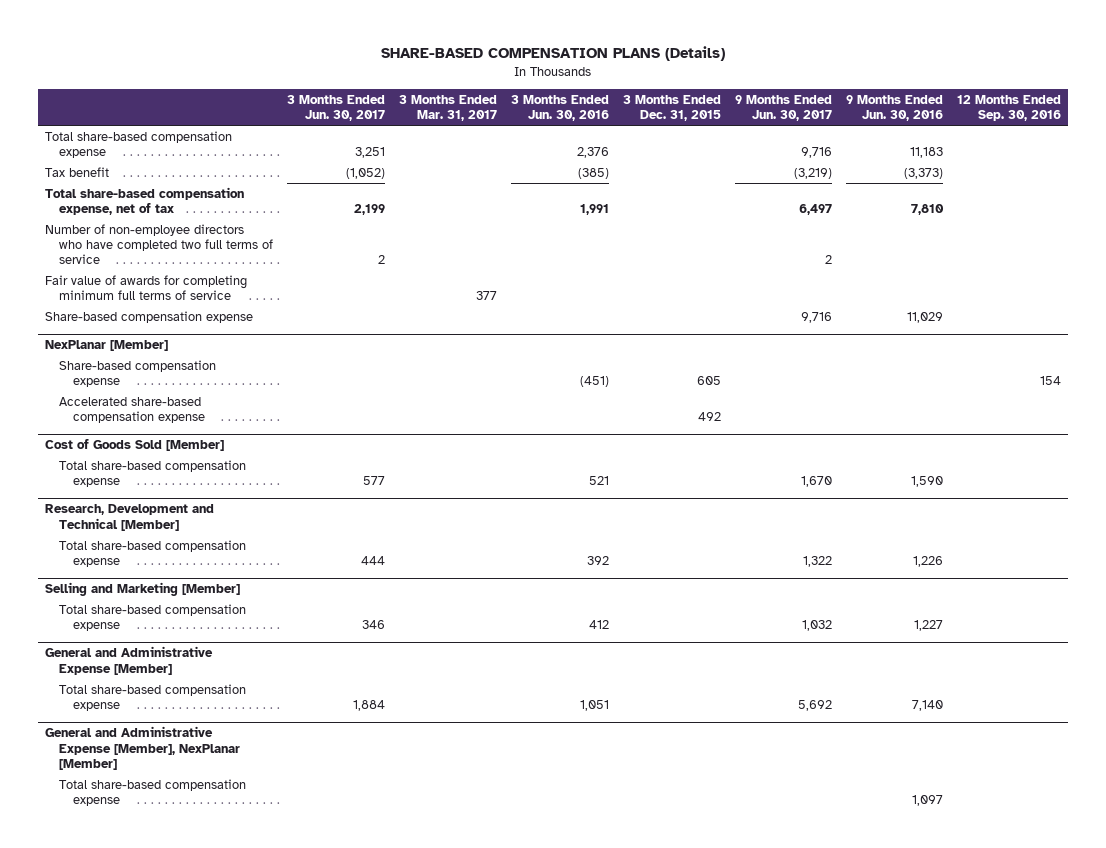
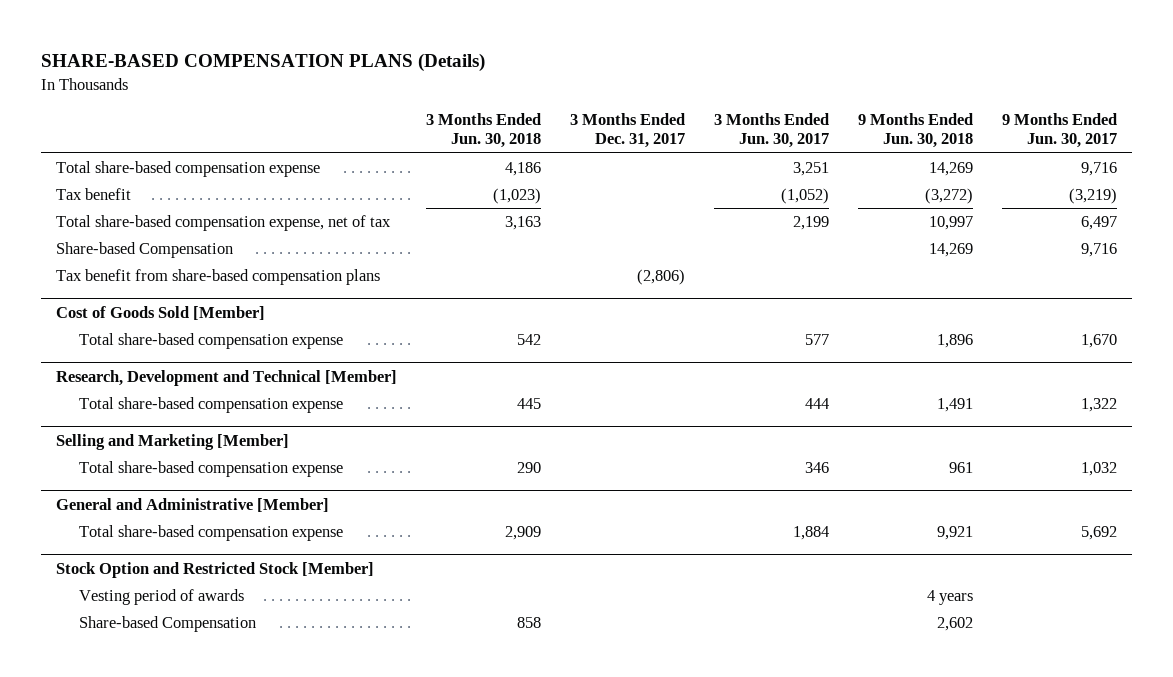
- | 3 Months Ended Jun. 30, 2017 | 3 Months Ended Mar. 31, 2017 | 3 Months Ended Jun. 30, 2016 | 3 Months Ended Dec. 31, 2015 | 9 Months Ended Jun. 30, 2017 | 9 Months Ended Jun. 30, 2016 | 12 Months Ended Sep. 30, 2016
+ | 3 Months Ended Jun. 30, 2018 | 3 Months Ended Dec. 31, 2017 | 3 Months Ended Jun. 30, 2017 | 9 Months Ended Jun. 30, 2018 | 9 Months Ended Jun. 30, 2017
- Number of non-employee directors who have completed two full terms of service | 2 | | | | 2 | |
- Fair value of awards for completing minimum full terms of service | | 377 | | | | |
- Share-based compensation expense | | | | | 9,716 | 11,029 |
- NexPlanar [Member]
- Share-based compensation expense | | | (451) | 605 | | | 154
- Accelerated share-based compensation expense | | | | 492 | | |
+ Share-based Compensation | | | | 14,269 | 9,716
+ Tax benefit from share-based compensation plans | | (2,806) | | |
- General and Administrative Expense [Member]
+ General and Administrative [Member]
- General and Administrative Expense [Member], NexPlanar [Member]
- Total share-based compensation expense | | | | | | 1,097 |
+ Stock Option and Restricted Stock [Member]
+ Vesting period of awards | | | | 4 years |
+ Share-based Compensation | 858 | | | 2,602 |

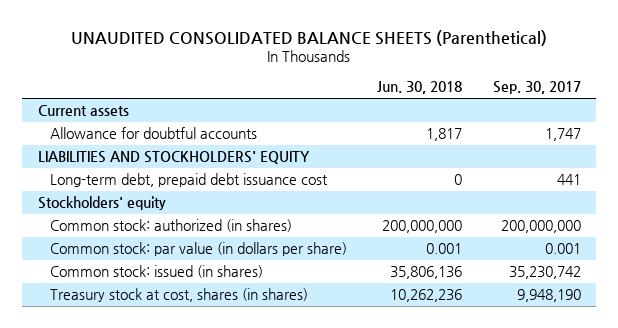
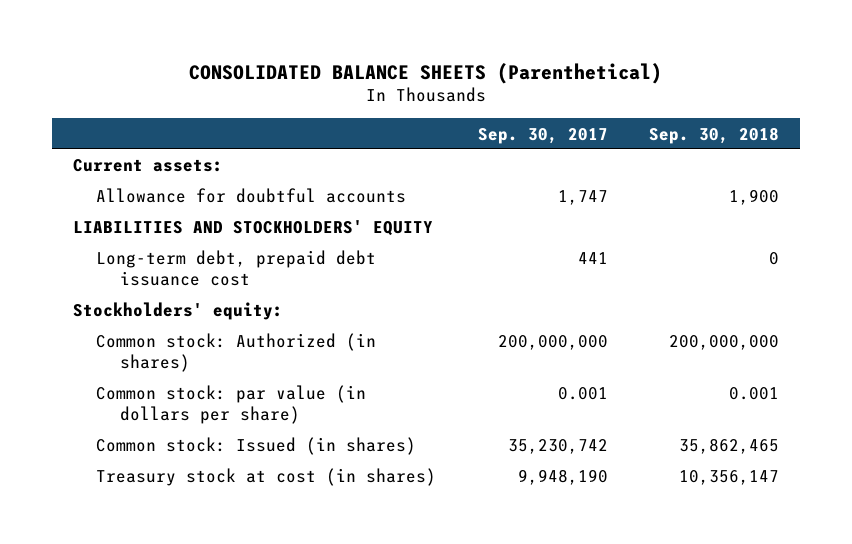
- UNAUDITED CONSOLIDATED BALANCE SHEETS (Parenthetical)
+ CONSOLIDATED BALANCE SHEETS (Parenthetical)
- | Jun. 30, 2018 | Sep. 30, 2017
+ | Sep. 30, 2017 | Sep. 30, 2018
- Current assets
+ Current assets:
- Stockholders' equity
- Common stock: authorized (in shares) | 200,000,000 | 200,000,000
+ Stockholders' equity:
+ Common stock: Authorized (in shares) | 200,000,000 | 200,000,000
- Common stock: issued (in shares) | 35,806,136 | 35,230,742
- Treasury stock at cost, shares (in shares) | 10,262,236 | 9,948,190
+ Common stock: Issued (in shares) | 35,230,742 | 35,862,465
+ Treasury stock at cost (in shares) | 9,948,190 | 10,356,147

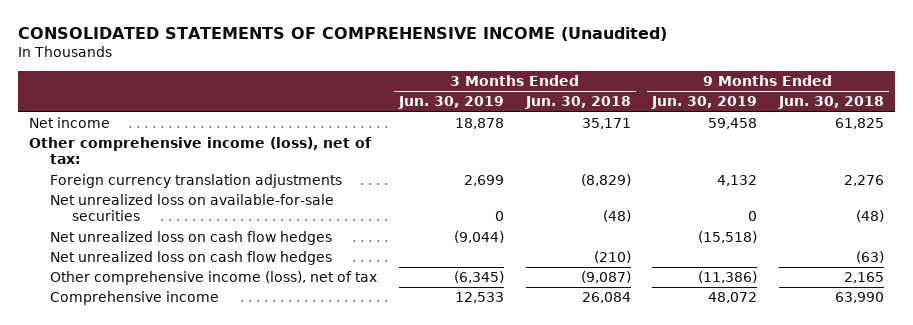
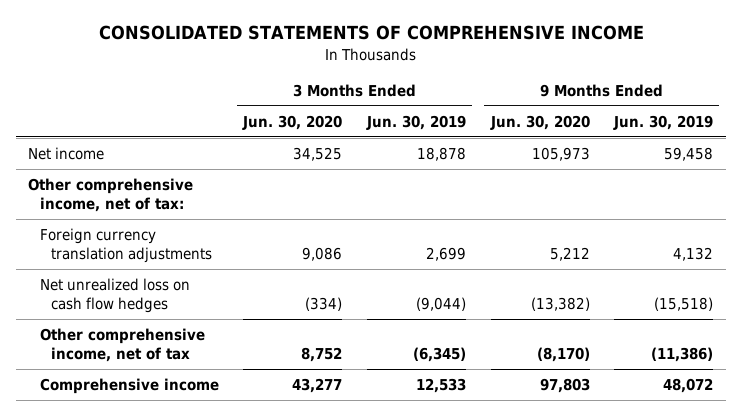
- CONSOLIDATED STATEMENTS OF COMPREHENSIVE INCOME (Unaudited)
+ CONSOLIDATED STATEMENTS OF COMPREHENSIVE INCOME
- | 3 Months Ended Jun. 30, 2019 | 3 Months Ended Jun. 30, 2018 | 9 Months Ended Jun. 30, 2019 | 9 Months Ended Jun. 30, 2018
+ | 3 Months Ended Jun. 30, 2020 | 3 Months Ended Jun. 30, 2019 | 9 Months Ended Jun. 30, 2020 | 9 Months Ended Jun. 30, 2019
- Other comprehensive income (loss), net of tax:
+ Other comprehensive income, net of tax:
- Net unrealized loss on available-for-sale securities | 0 | (48) | 0 | (48)
- Net unrealized loss on cash flow hedges | | (210) | | (63)
- Other comprehensive income (loss), net of tax | (6,345) | (9,087) | (11,386) | 2,165
+ Other comprehensive income, net of tax | 8,752 | (6,345) | (8,170) | (11,386)

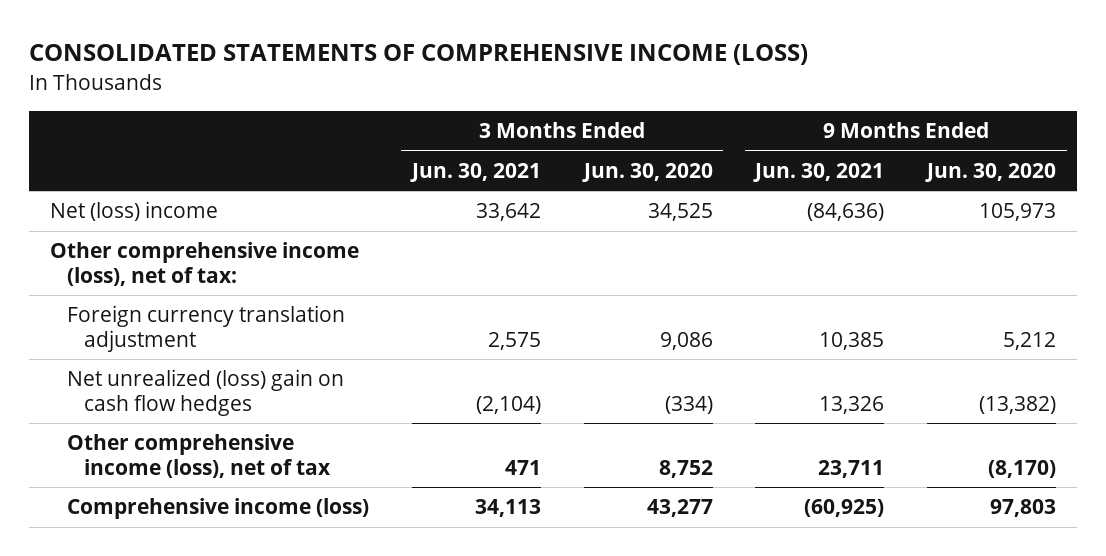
- CONSOLIDATED STATEMENTS OF COMPREHENSIVE INCOME
+ CONSOLIDATED STATEMENTS OF COMPREHENSIVE INCOME (LOSS)
- | 3 Months Ended Jun. 30, 2020 | 3 Months Ended Jun. 30, 2019 | 9 Months Ended Jun. 30, 2020 | 9 Months Ended Jun. 30, 2019
+ | 3 Months Ended Jun. 30, 2021 | 3 Months Ended Jun. 30, 2020 | 9 Months Ended Jun. 30, 2021 | 9 Months Ended Jun. 30, 2020
- Net income | 34,525 | 18,878 | 105,973 | 59,458
- Other comprehensive income, net of tax:
- Foreign currency translation adjustments | 9,086 | 2,699 | 5,212 | 4,132
- Net unrealized loss on cash flow hedges | (334) | (9,044) | (13,382) | (15,518)
- Other comprehensive income, net of tax | 8,752 | (6,345) | (8,170) | (11,386)
- Comprehensive income | 43,277 | 12,533 | 97,803 | 48,072
+ Net (loss) income | 33,642 | 34,525 | (84,636) | 105,973
+ Other comprehensive income (loss), net of tax:
+ Foreign currency translation adjustment | 2,575 | 9,086 | 10,385 | 5,212
+ Net unrealized (loss) gain on cash flow hedges | (2,104) | (334) | 13,326 | (13,382)
+ Other comprehensive income (loss), net of tax | 471 | 8,752 | 23,711 | (8,170)
+ Comprehensive income (loss) | 34,113 | 43,277 | (60,925) | 97,803

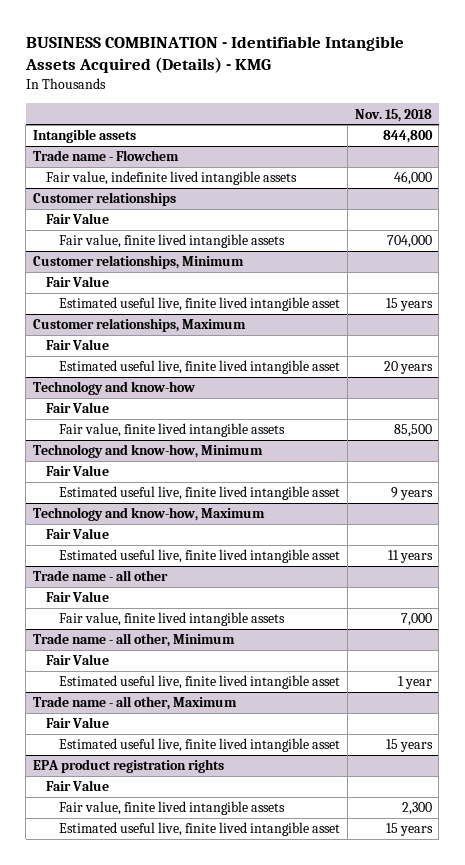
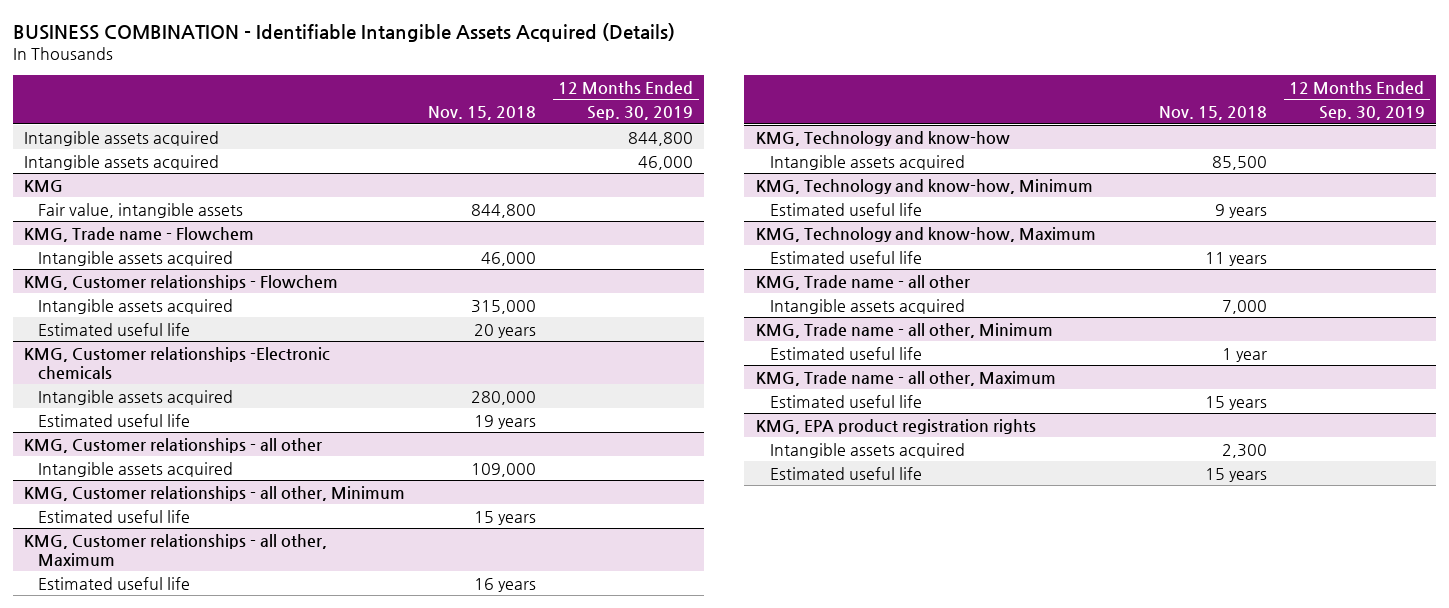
- BUSINESS COMBINATION - Identifiable Intangible Assets Acquired (Details) - KMG
+ BUSINESS COMBINATION - Identifiable Intangible Assets Acquired (Details)
- | Nov. 15, 2018
+ | Nov. 15, 2018 | 12 Months Ended Sep. 30, 2019
- Intangible assets | 844,800
- Trade name - Flowchem
- Fair value, indefinite lived intangible assets | 46,000
- Customer relationships
- Fair Value
- Fair value, finite lived intangible assets | 704,000
- Customer relationships, Minimum
- Fair Value
- Estimated useful live, finite lived intangible asset | 15 years
- Customer relationships, Maximum
- Fair Value
- Estimated useful live, finite lived intangible asset | 20 years
- Technology and know-how
- Fair Value
- Fair value, finite lived intangible assets | 85,500
- Technology and know-how, Minimum
- Fair Value
- Estimated useful live, finite lived intangible asset | 9 years
- Technology and know-how, Maximum
- Fair Value
- Estimated useful live, finite lived intangible asset | 11 years
- Trade name - all other
- Fair Value
- Fair value, finite lived intangible assets | 7,000
- Trade name - all other, Minimum
- Fair Value
- Estimated useful live, finite lived intangible asset | 1 year
- Trade name - all other, Maximum
- Fair Value
- Estimated useful live, finite lived intangible asset | 15 years
- EPA product registration rights
- Fair Value
- Fair value, finite lived intangible assets | 2,300
- Estimated useful live, finite lived intangible asset | 15 years
+ Intangible assets acquired | | 844,800
+ Intangible assets acquired | | 46,000
+ KMG
+ Fair value, intangible assets | 844,800 |
+ KMG, Trade name - Flowchem
+ Intangible assets acquired | 46,000 |
+ KMG, Customer relationships - Flowchem
+ Intangible assets acquired | 315,000 |
+ Estimated useful life | 20 years |
+ KMG, Customer relationships -Electronic chemicals
+ Intangible assets acquired | 280,000 |
+ Estimated useful life | 19 years |
+ KMG, Customer relationships - all other
+ Intangible assets acquired | 109,000 |
+ KMG, Customer relationships - all other, Minimum
+ Estimated useful life | 15 years |
+ KMG, Customer relationships - all other, Maximum
+ Estimated useful life | 16 years |
+ KMG, Technology and know-how
+ Intangible assets acquired | 85,500 |
+ KMG, Technology and know-how, Minimum
+ Estimated useful life | 9 years |
+ KMG, Technology and know-how, Maximum
+ Estimated useful life | 11 years |
+ KMG, Trade name - all other
+ Intangible assets acquired | 7,000 |
+ KMG, Trade name - all other, Minimum
+ Estimated useful life | 1 year |
+ KMG, Trade name - all other, Maximum
+ Estimated useful life | 15 years |
+ KMG, EPA product registration rights
+ Intangible assets acquired | 2,300 |
+ Estimated useful life | 15 years |

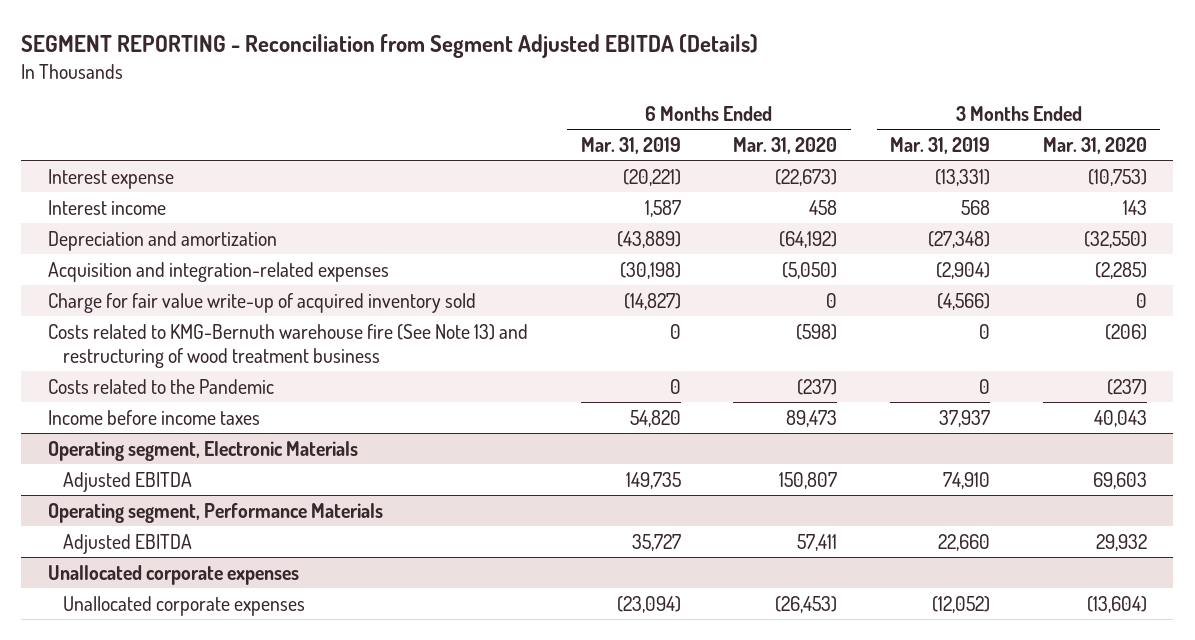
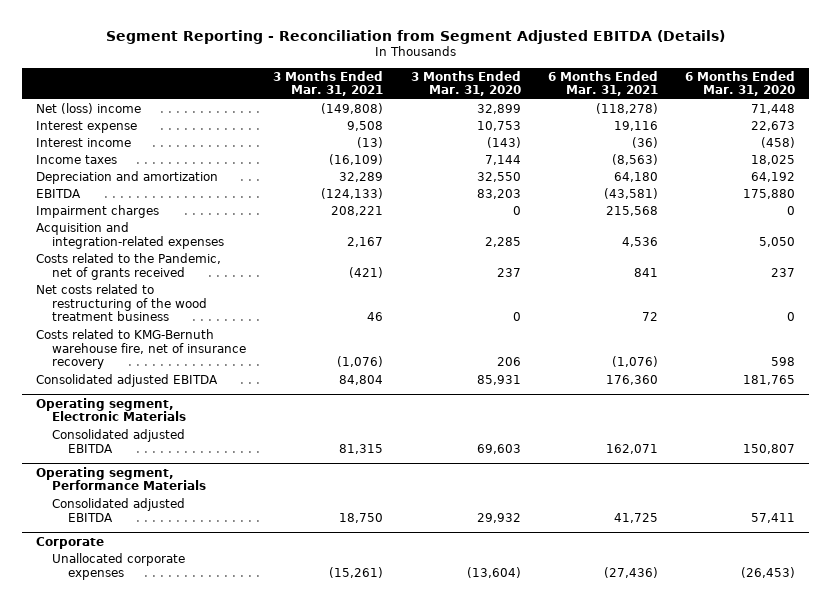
- SEGMENT REPORTING - Reconciliation from Segment Adjusted EBITDA (Details)
+ Segment Reporting - Reconciliation from Segment Adjusted EBITDA (Details)
- | 6 Months Ended Mar. 31, 2019 | 6 Months Ended Mar. 31, 2020 | 3 Months Ended Mar. 31, 2019 | 3 Months Ended Mar. 31, 2020
+ | 3 Months Ended Mar. 31, 2021 | 3 Months Ended Mar. 31, 2020 | 6 Months Ended Mar. 31, 2021 | 6 Months Ended Mar. 31, 2020
- Interest expense | (20,221) | (22,673) | (13,331) | (10,753)
- Interest income | 1,587 | 458 | 568 | 143
- Depreciation and amortization | (43,889) | (64,192) | (27,348) | (32,550)
- Acquisition and integration-related expenses | (30,198) | (5,050) | (2,904) | (2,285)
- Charge for fair value write-up of acquired inventory sold | (14,827) | 0 | (4,566) | 0
- Costs related to KMG-Bernuth warehouse fire (See Note 13) and restructuring of wood treatment business | 0 | (598) | 0 | (206)
- Costs related to the Pandemic | 0 | (237) | 0 | (237)
- Income before income taxes | 54,820 | 89,473 | 37,937 | 40,043
+ Net (loss) income | (149,808) | 32,899 | (118,278) | 71,448
+ Interest expense | 9,508 | 10,753 | 19,116 | 22,673
+ Interest income | (13) | (143) | (36) | (458)
+ Income taxes | (16,109) | 7,144 | (8,563) | 18,025
+ Depreciation and amortization | 32,289 | 32,550 | 64,180 | 64,192
+ EBITDA | (124,133) | 83,203 | (43,581) | 175,880
+ Impairment charges | 208,221 | 0 | 215,568 | 0
+ Acquisition and integration-related expenses | 2,167 | 2,285 | 4,536 | 5,050
+ Costs related to the Pandemic, net of grants received | (421) | 237 | 841 | 237
+ Net costs related to restructuring of the wood treatment business | 46 | 0 | 72 | 0
+ Costs related to KMG-Bernuth warehouse fire, net of insurance recovery | (1,076) | 206 | (1,076) | 598
+ Consolidated adjusted EBITDA | 84,804 | 85,931 | 176,360 | 181,765
@ Operating segment, Electronic Materials
- Adjusted EBITDA | 149,735 | 150,807 | 74,910 | 69,603
+ Consolidated adjusted EBITDA | 81,315 | 69,603 | 162,071 | 150,807
@ Operating segment, Performance Materials
- Adjusted EBITDA | 35,727 | 57,411 | 22,660 | 29,932
- Unallocated corporate expenses
@ Operating segment, Performance Materials
+ Consolidated adjusted EBITDA | 18,750 | 29,932 | 41,725 | 57,411
+ Corporate

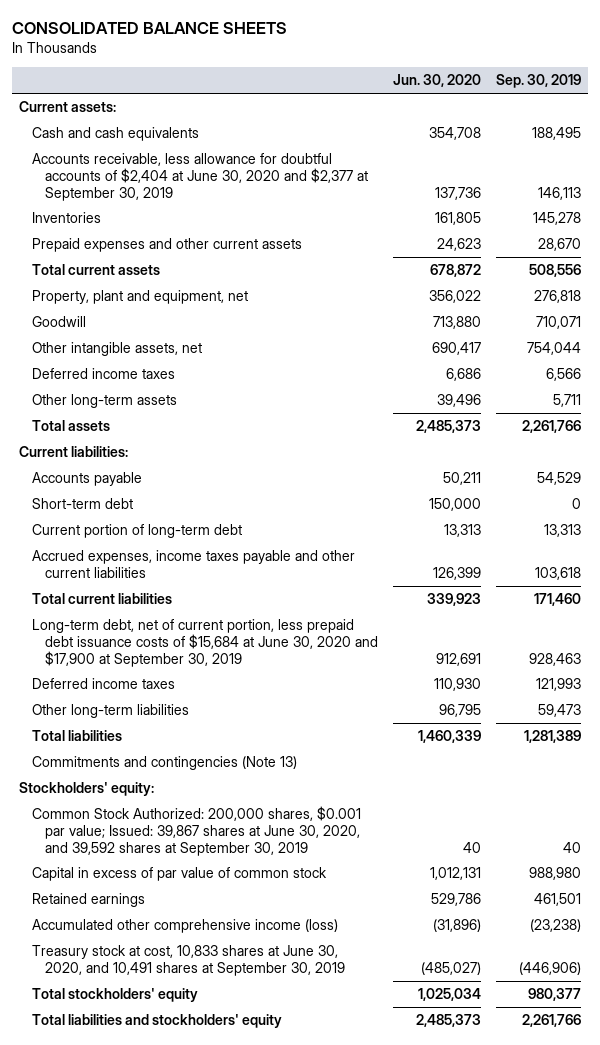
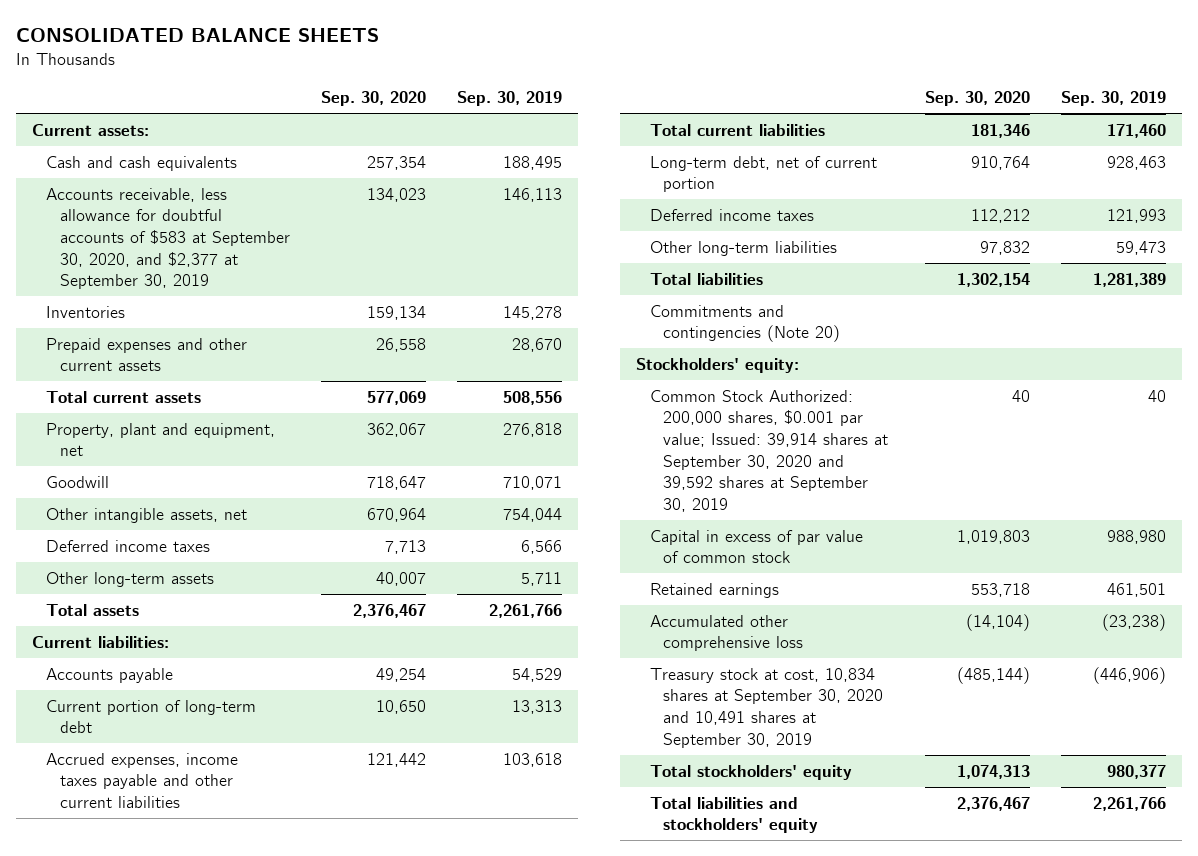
- | Jun. 30, 2020 | Sep. 30, 2019
+ | Sep. 30, 2020 | Sep. 30, 2019
- Accounts receivable, less allowance for doubtful accounts of $2,404 at June 30, 2020 and $2,377 at September 30, 2019 | 137,736 | 146,113
+ Accounts receivable, less allowance for doubtful accounts of $583 at September 30, 2020, and $2,377 at September 30, 2019 | 134,023 | 146,113
- Short-term debt | 150,000 | 0
- Long-term debt, net of current portion, less prepaid debt issuance costs of $15,684 at June 30, 2020 and $17,900 at September 30, 2019 | 912,691 | 928,463
+ Long-term debt, net of current portion | 910,764 | 928,463
- Commitments and contingencies (Note 13)
+ Commitments and contingencies (Note 20)
- Common Stock Authorized: 200,000 shares, $0.001 par value; Issued: 39,867 shares at June 30, 2020, and 39,592 shares at September 30, 2019 | 40 | 40
+ Common Stock Authorized: 200,000 shares, $0.001 par value; Issued: 39,914 shares at September 30, 2020 and 39,592 shares at September 30, 2019 | 40 | 40
- Accumulated other comprehensive income (loss) | (31,896) | (23,238)
- Treasury stock at cost, 10,833 shares at June 30, 2020, and 10,491 shares at September 30, 2019 | (485,027) | (446,906)
+ Accumulated other comprehensive loss | (14,104) | (23,238)
+ Treasury stock at cost, 10,834 shares at September 30, 2020 and 10,491 shares at September 30, 2019 | (485,144) | (446,906)

